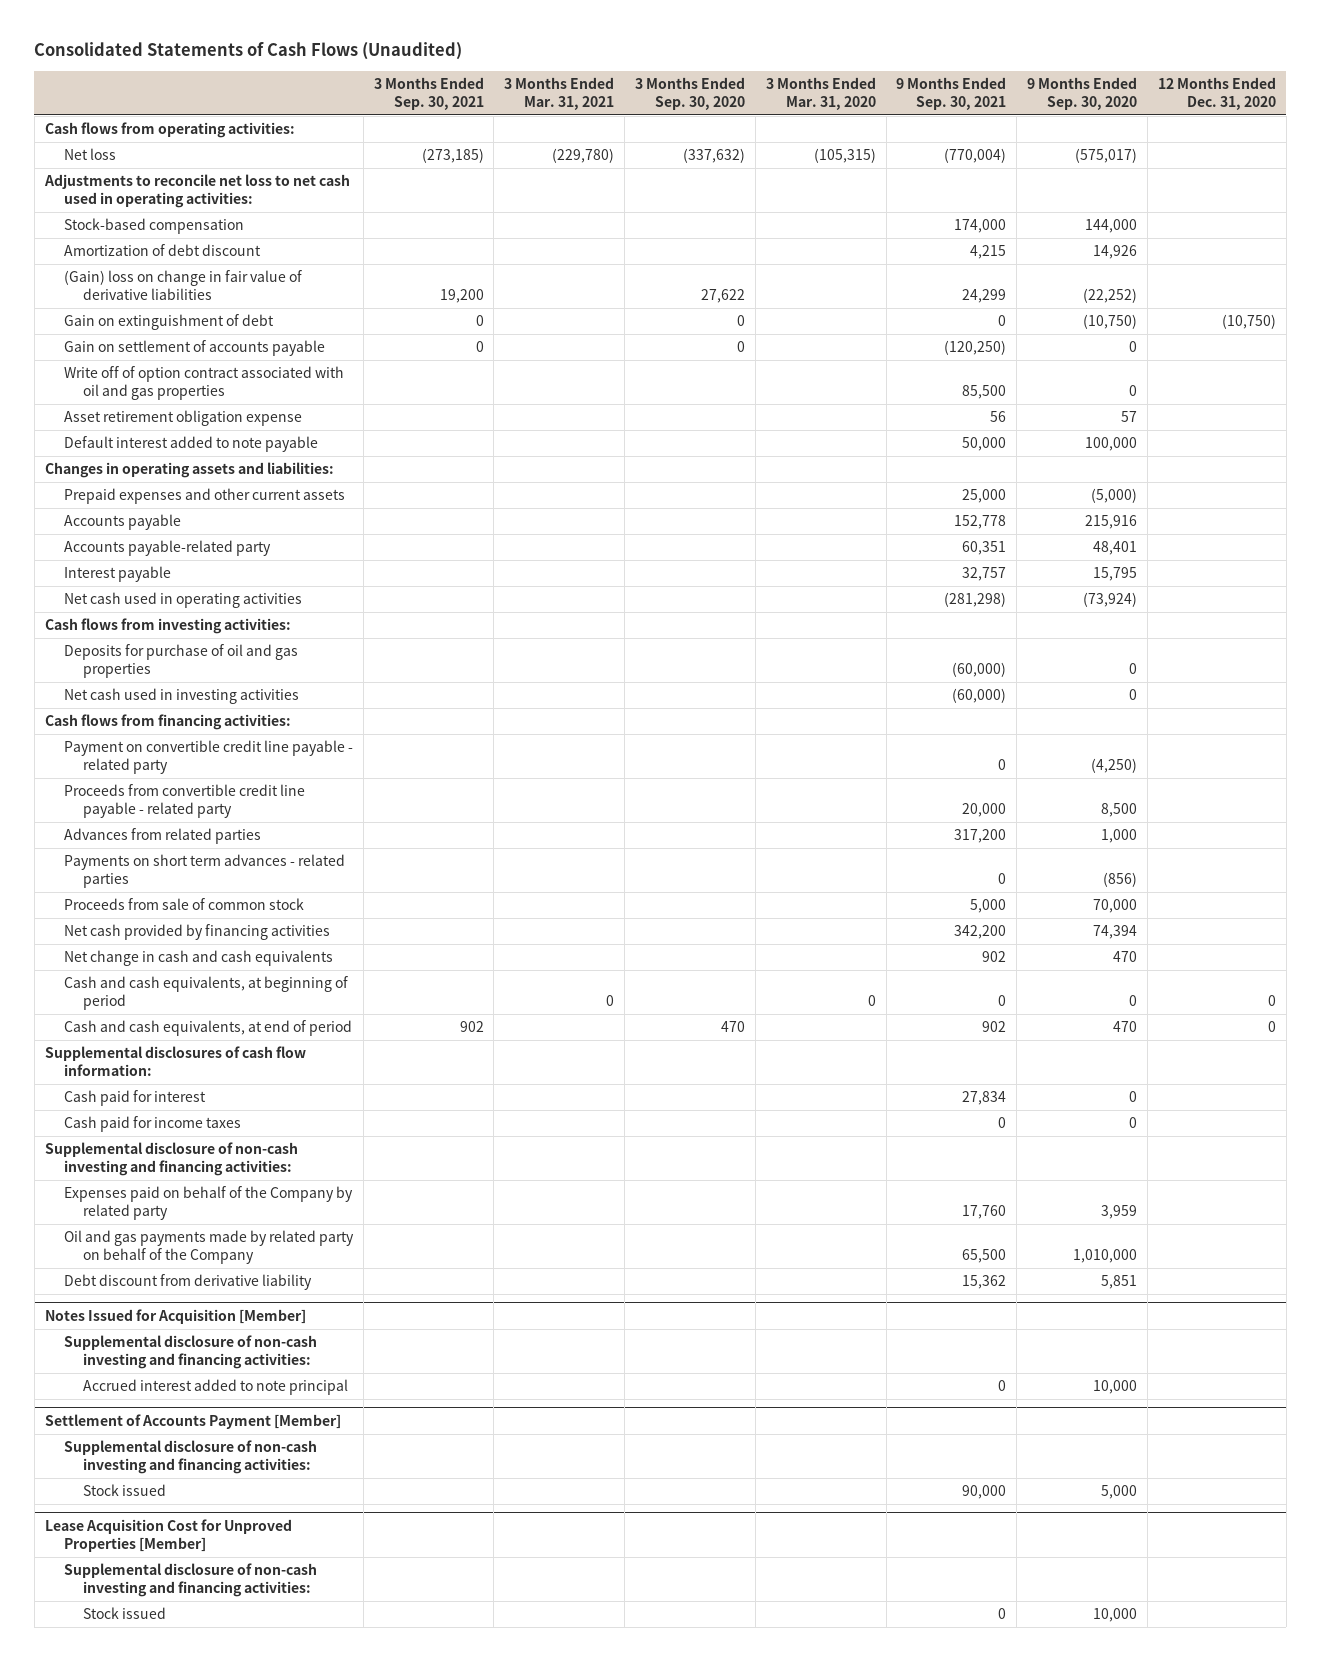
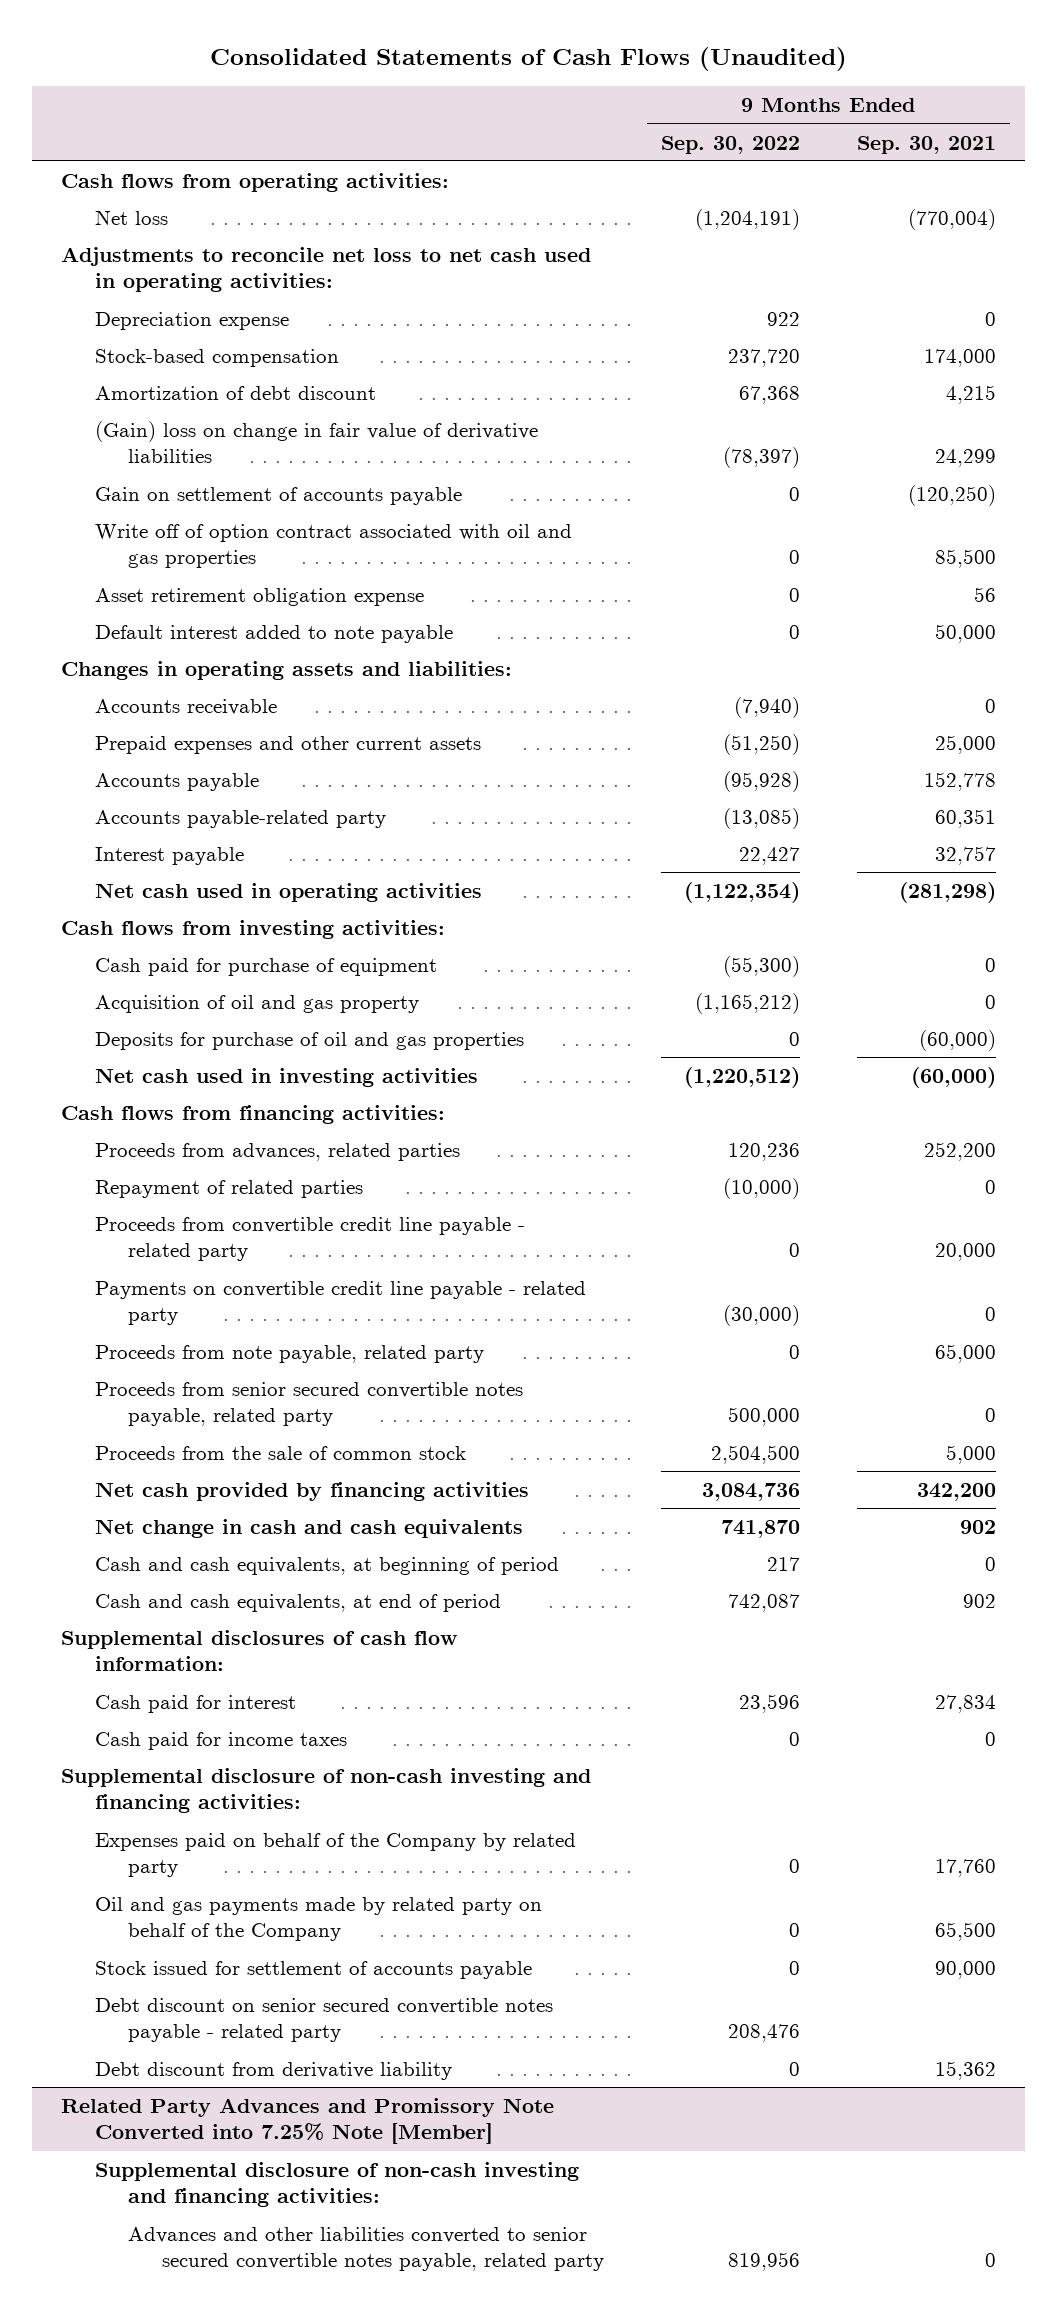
- | 3 Months Ended Sep. 30, 2021 | 3 Months Ended Mar. 31, 2021 | 3 Months Ended Sep. 30, 2020 | 3 Months Ended Mar. 31, 2020 | 9 Months Ended Sep. 30, 2021 | 9 Months Ended Sep. 30, 2020 | 12 Months Ended Dec. 31, 2020
+ | 9 Months Ended Sep. 30, 2022 | 9 Months Ended Sep. 30, 2021
+ Depreciation expense | 922 | 0
- Gain on extinguishment of debt | 0 | | 0 | | 0 | (10,750) | (10,750)
+ Accounts receivable | (7,940) | 0
+ Cash paid for purchase of equipment | (55,300) | 0
+ Acquisition of oil and gas property | (1,165,212) | 0
- Payment on convertible credit line payable - related party | | | | | 0 | (4,250) |
+ Proceeds from advances, related parties | 120,236 | 252,200
+ Repayment of related parties | (10,000) | 0
- Advances from related parties | | | | | 317,200 | 1,000 |
- Payments on short term advances - related parties | | | | | 0 | (856) |
- Proceeds from sale of common stock | | | | | 5,000 | 70,000 |
+ Payments on convertible credit line payable - related party | (30,000) | 0
+ Proceeds from note payable, related party | 0 | 65,000
+ Proceeds from senior secured convertible notes payable, related party | 500,000 | 0
+ Proceeds from the sale of common stock | 2,504,500 | 5,000
+ Stock issued for settlement of accounts payable | 0 | 90,000
+ Debt discount on senior secured convertible notes payable - related party | 208,476 |
- Notes Issued for Acquisition [Member]
- Supplemental disclosure of non-cash investing and financing activities:
- Accrued interest added to note principal | | | | | 0 | 10,000 |
- Settlement of Accounts Payment [Member]
- Supplemental disclosure of non-cash investing and financing activities:
- Stock issued | | | | | 90,000 | 5,000 |
- Lease Acquisition Cost for Unproved Properties [Member]
+ Related Party Advances and Promissory Note Converted into 7.25% Note [Member]
- Stock issued | | | | | 0 | 10,000 |
+ Advances and other liabilities converted to senior secured convertible notes payable, related party | 819,956 | 0

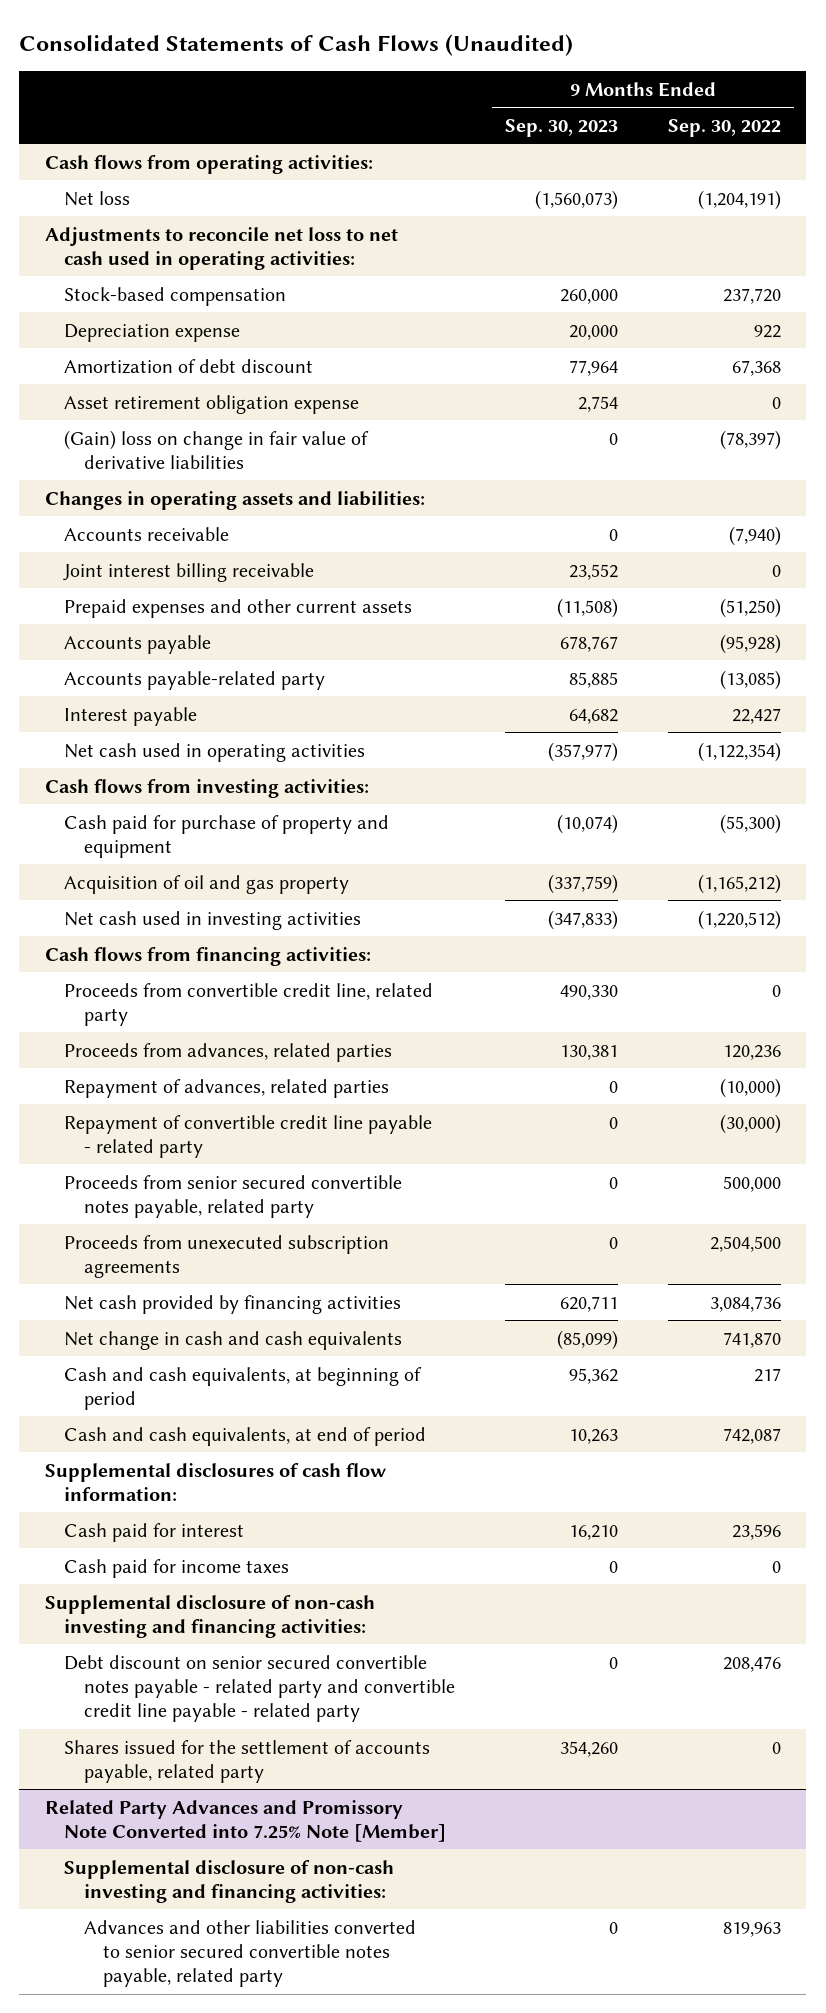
- | 9 Months Ended Sep. 30, 2022 | 9 Months Ended Sep. 30, 2021
+ | 9 Months Ended Sep. 30, 2023 | 9 Months Ended Sep. 30, 2022
moved down: Depreciation expense | 20,000 | 922
- Gain on settlement of accounts payable | 0 | (120,250)
- Write off of option contract associated with oil and gas properties | 0 | 85,500
- Default interest added to note payable | 0 | 50,000
moved down: (Gain) loss on change in fair value of derivative liabilities | 0 | (78,397)
+ Joint interest billing receivable | 23,552 | 0
- Cash paid for purchase of equipment | (55,300) | 0
+ Cash paid for purchase of property and equipment | (10,074) | (55,300)
- Deposits for purchase of oil and gas properties | 0 | (60,000)
+ Proceeds from convertible credit line, related party | 490,330 | 0
- Repayment of related parties | (10,000) | 0
- Proceeds from convertible credit line payable - related party | 0 | 20,000
- Payments on convertible credit line payable - related party | (30,000) | 0
- Proceeds from note payable, related party | 0 | 65,000
+ Repayment of advances, related parties | 0 | (10,000)
+ Repayment of convertible credit line payable - related party | 0 | (30,000)
- Proceeds from the sale of common stock | 2,504,500 | 5,000
+ Proceeds from unexecuted subscription agreements | 0 | 2,504,500
- Expenses paid on behalf of the Company by related party | 0 | 17,760
- Oil and gas payments made by related party on behalf of the Company | 0 | 65,500
- Stock issued for settlement of accounts payable | 0 | 90,000
- Debt discount on senior secured convertible notes payable - related party | 208,476 |
- Debt discount from derivative liability | 0 | 15,362
+ Debt discount on senior secured convertible notes payable - related party and convertible credit line payable - related party | 0 | 208,476
+ Shares issued for the settlement of accounts payable, related party | 354,260 | 0
@ Related Party Advances and Promissory Note Converted into 7.25% Note [Member]
- Advances and other liabilities converted to senior secured convertible notes payable, related party | 819,956 | 0
+ Advances and other liabilities converted to senior secured convertible notes payable, related party | 0 | 819,963

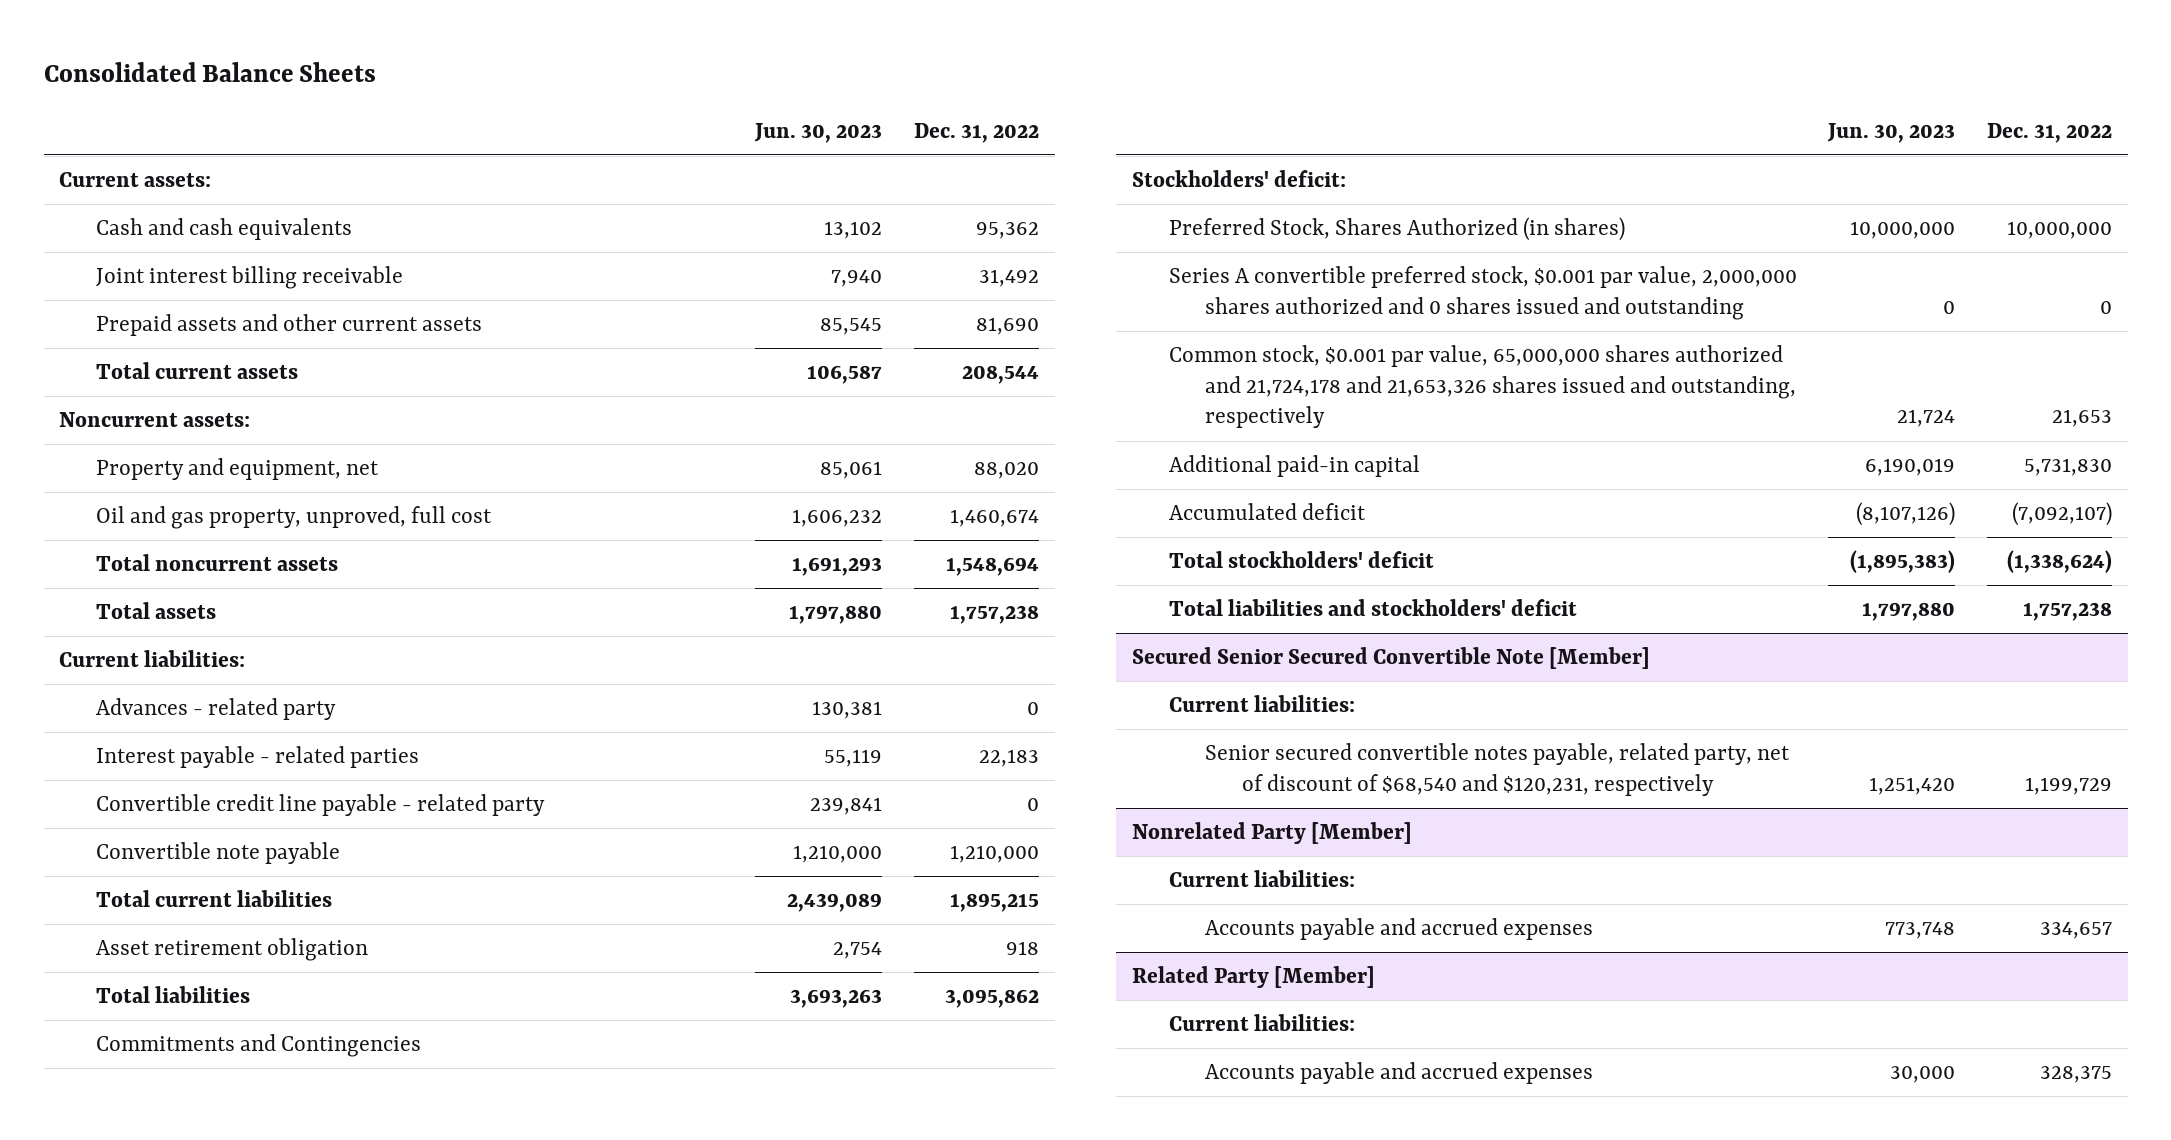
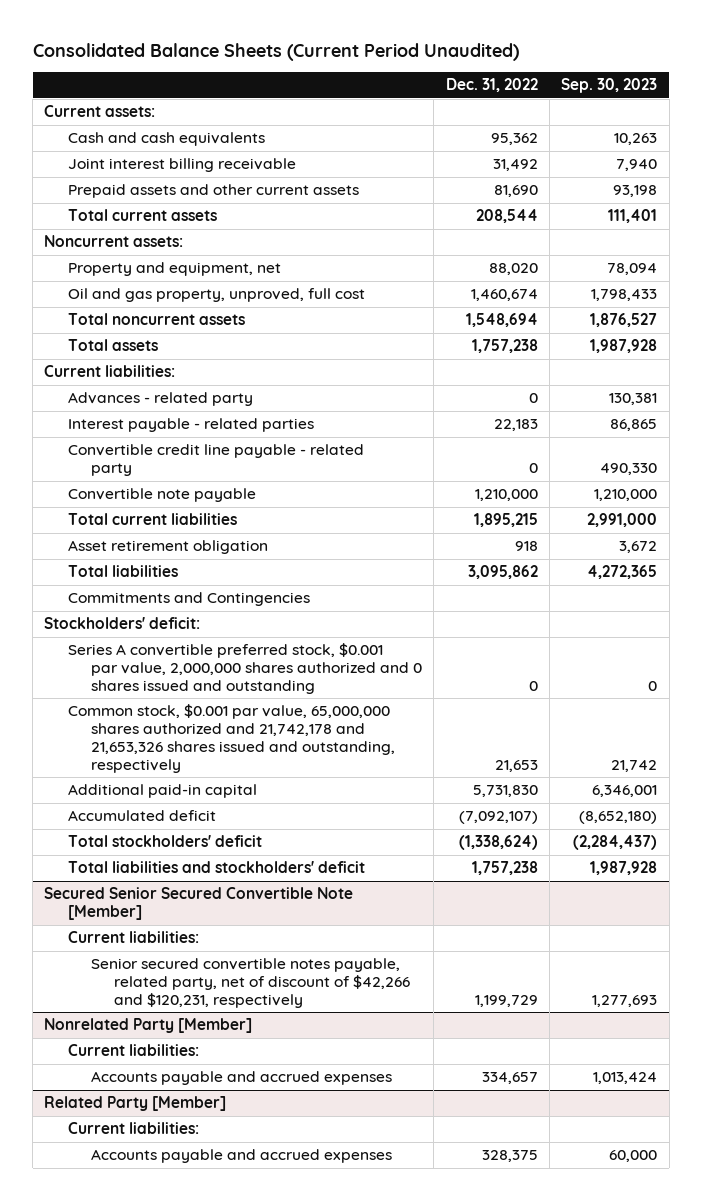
- Consolidated Balance Sheets
+ Consolidated Balance Sheets (Current Period Unaudited)
- | Jun. 30, 2023 | Dec. 31, 2022
+ | Dec. 31, 2022 | Sep. 30, 2023
- Preferred Stock, Shares Authorized (in shares) | 10,000,000 | 10,000,000
- Common stock, $0.001 par value, 65,000,000 shares authorized and 21,724,178 and 21,653,326 shares issued and outstanding, respectively | 21,724 | 21,653
+ Common stock, $0.001 par value, 65,000,000 shares authorized and 21,742,178 and 21,653,326 shares issued and outstanding, respectively | 21,653 | 21,742
@ Secured Senior Secured Convertible Note [Member]
- Senior secured convertible notes payable, related party, net of discount of $68,540 and $120,231, respectively | 1,251,420 | 1,199,729
+ Senior secured convertible notes payable, related party, net of discount of $42,266 and $120,231, respectively | 1,199,729 | 1,277,693

